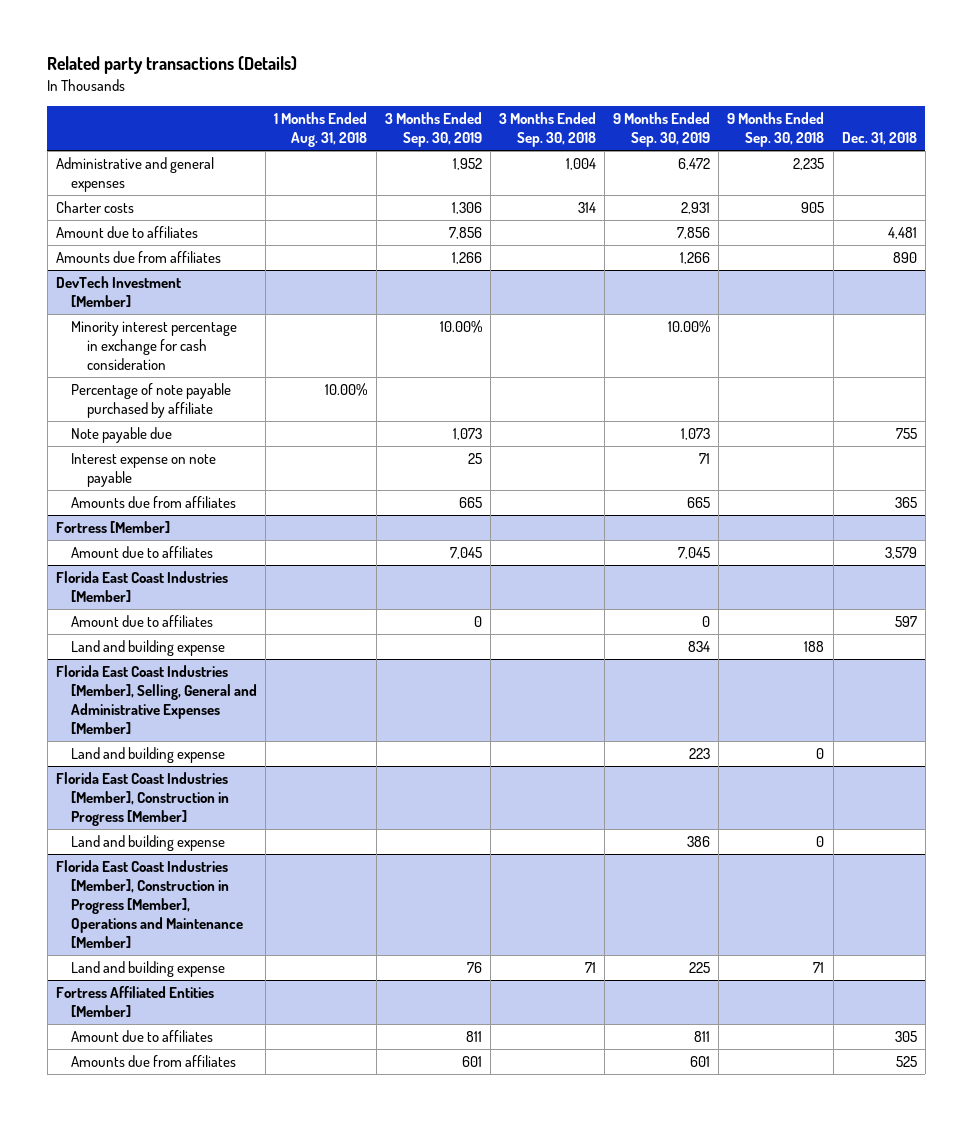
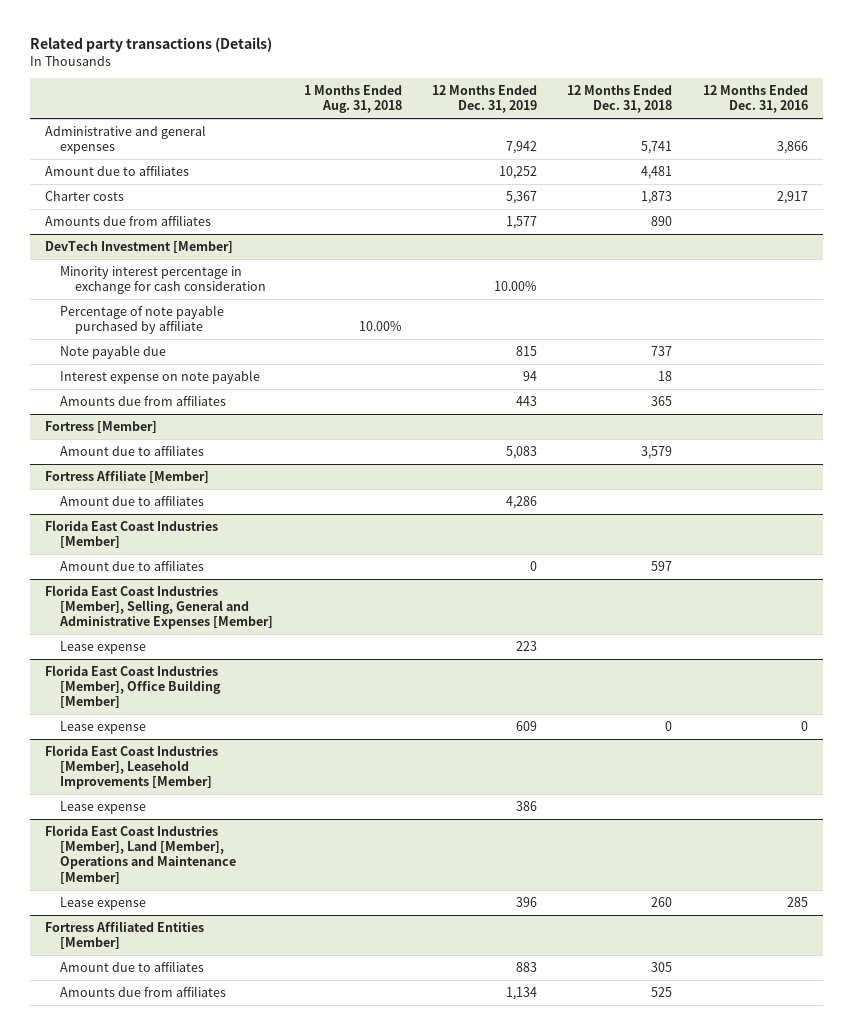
- | 1 Months Ended Aug. 31, 2018 | 3 Months Ended Sep. 30, 2019 | 3 Months Ended Sep. 30, 2018 | 9 Months Ended Sep. 30, 2019 | 9 Months Ended Sep. 30, 2018 | Dec. 31, 2018
+ | 1 Months Ended Aug. 31, 2018 | 12 Months Ended Dec. 31, 2019 | 12 Months Ended Dec. 31, 2018 | 12 Months Ended Dec. 31, 2016
moved down: Charter costs | | 5,367 | 1,873 | 2,917
+ Fortress Affiliate [Member]
+ Amount due to affiliates | | 4,286 | |
@ Florida East Coast Industries [Member]
- Land and building expense | | | | 834 | 188 |
@ Florida East Coast Industries [Member], Selling, General and Administrative Expenses [Member]
- Land and building expense | | | | 223 | 0 |
- Florida East Coast Industries [Member], Construction in Progress [Member]
- Land and building expense | | | | 386 | 0 |
- Florida East Coast Industries [Member], Construction in Progress [Member], Operations and Maintenance [Member]
- Land and building expense | | 76 | 71 | 225 | 71 |
@ Florida East Coast Industries [Member], Selling, General and Administrative Expenses [Member]
+ Lease expense | | 223 | |
+ Florida East Coast Industries [Member], Office Building [Member]
+ Lease expense | | 609 | 0 | 0
+ Florida East Coast Industries [Member], Leasehold Improvements [Member]
+ Lease expense | | 386 | |
+ Florida East Coast Industries [Member], Land [Member], Operations and Maintenance [Member]
+ Lease expense | | 396 | 260 | 285

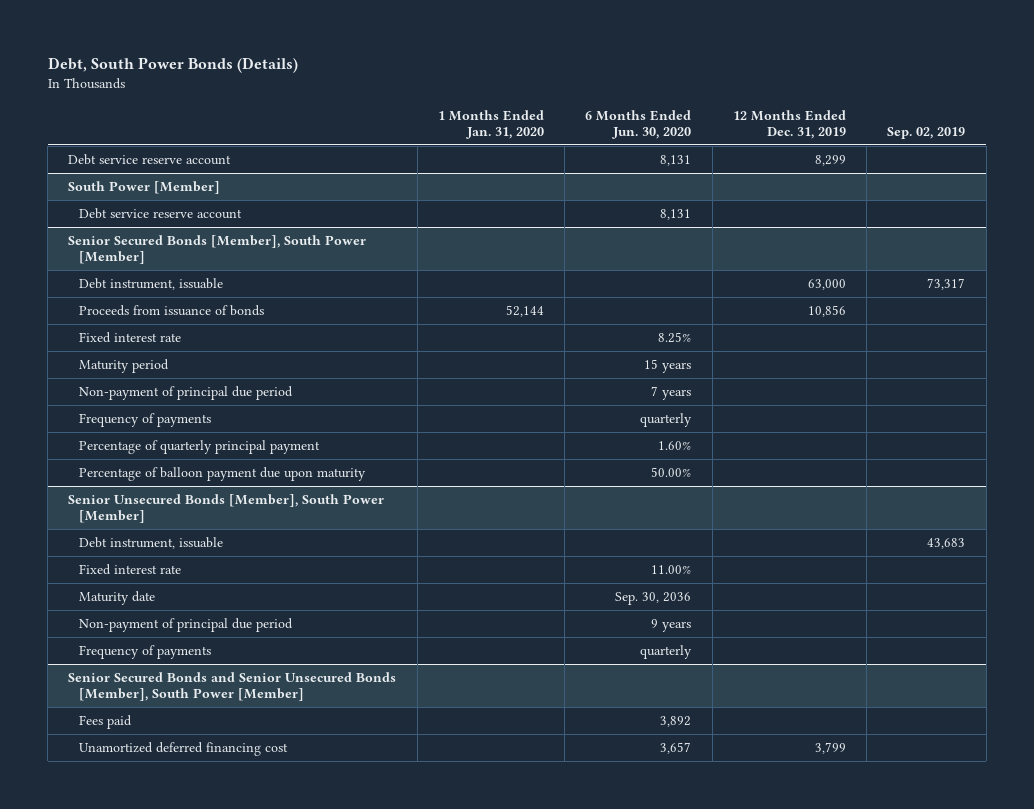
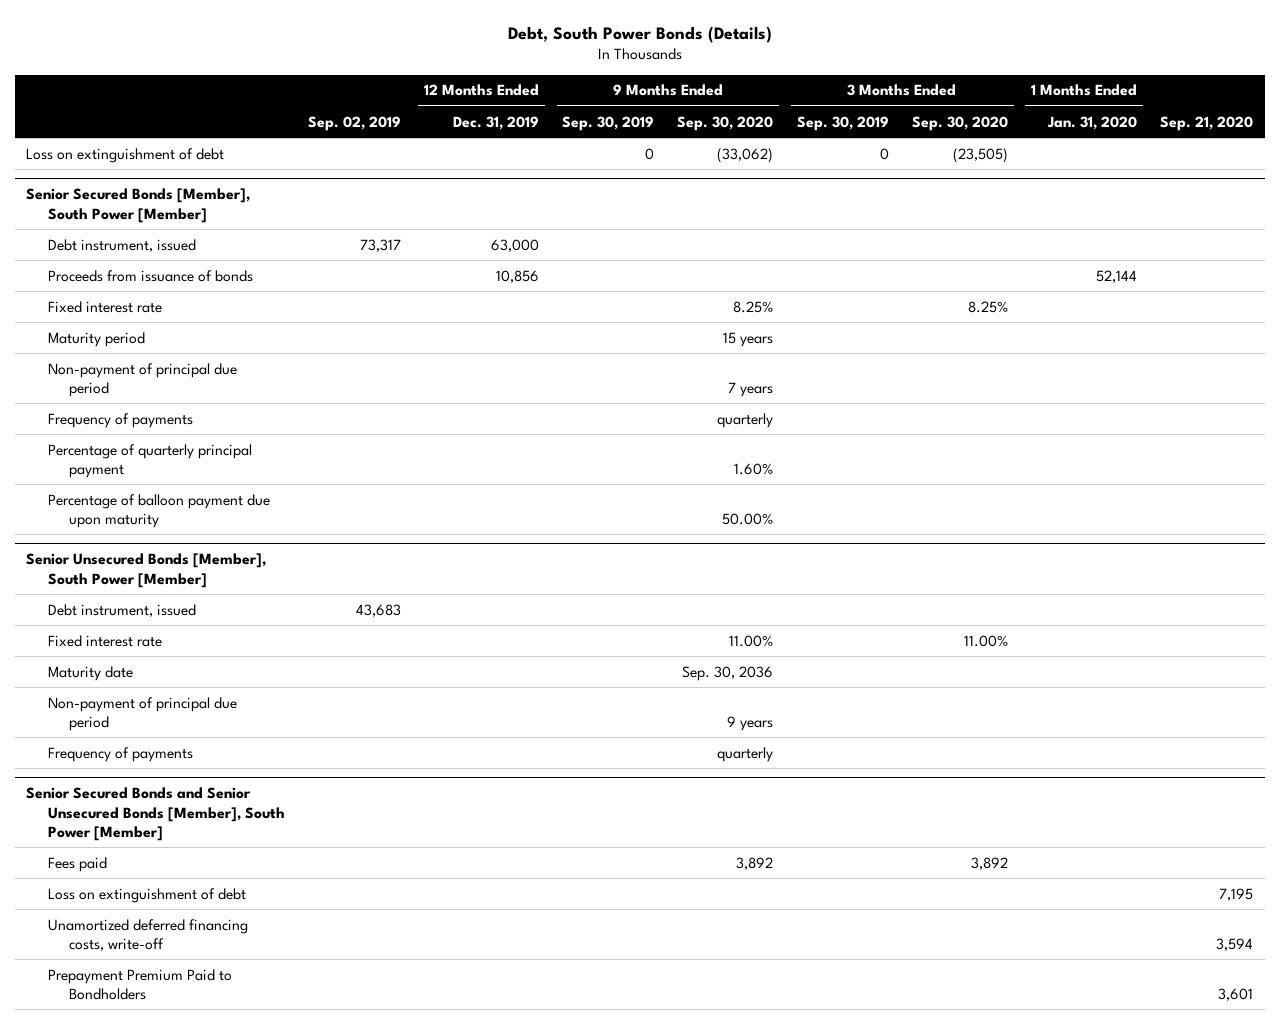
- | 1 Months Ended Jan. 31, 2020 | 6 Months Ended Jun. 30, 2020 | 12 Months Ended Dec. 31, 2019 | Sep. 02, 2019
+ | Sep. 02, 2019 | 12 Months Ended Dec. 31, 2019 | 9 Months Ended Sep. 30, 2019 | 9 Months Ended Sep. 30, 2020 | 3 Months Ended Sep. 30, 2019 | 3 Months Ended Sep. 30, 2020 | 1 Months Ended Jan. 31, 2020 | Sep. 21, 2020
- Debt service reserve account | | 8,131 | 8,299 |
- South Power [Member]
- Debt service reserve account | | 8,131 | |
+ Loss on extinguishment of debt | | | 0 | (33,062) | 0 | (23,505) | |
@ Senior Secured Bonds [Member], South Power [Member]
- Debt instrument, issuable | | | 63,000 | 73,317
+ Debt instrument, issued | 73,317 | 63,000 | | | | | |
@ Senior Unsecured Bonds [Member], South Power [Member]
- Debt instrument, issuable | | | | 43,683
+ Debt instrument, issued | 43,683 | | | | | | |
@ Senior Secured Bonds and Senior Unsecured Bonds [Member], South Power [Member]
- Unamortized deferred financing cost | | 3,657 | 3,799 |
+ Loss on extinguishment of debt | | | | | | | | 7,195
+ Unamortized deferred financing costs, write-off | | | | | | | | 3,594
+ Prepayment Premium Paid to Bondholders | | | | | | | | 3,601

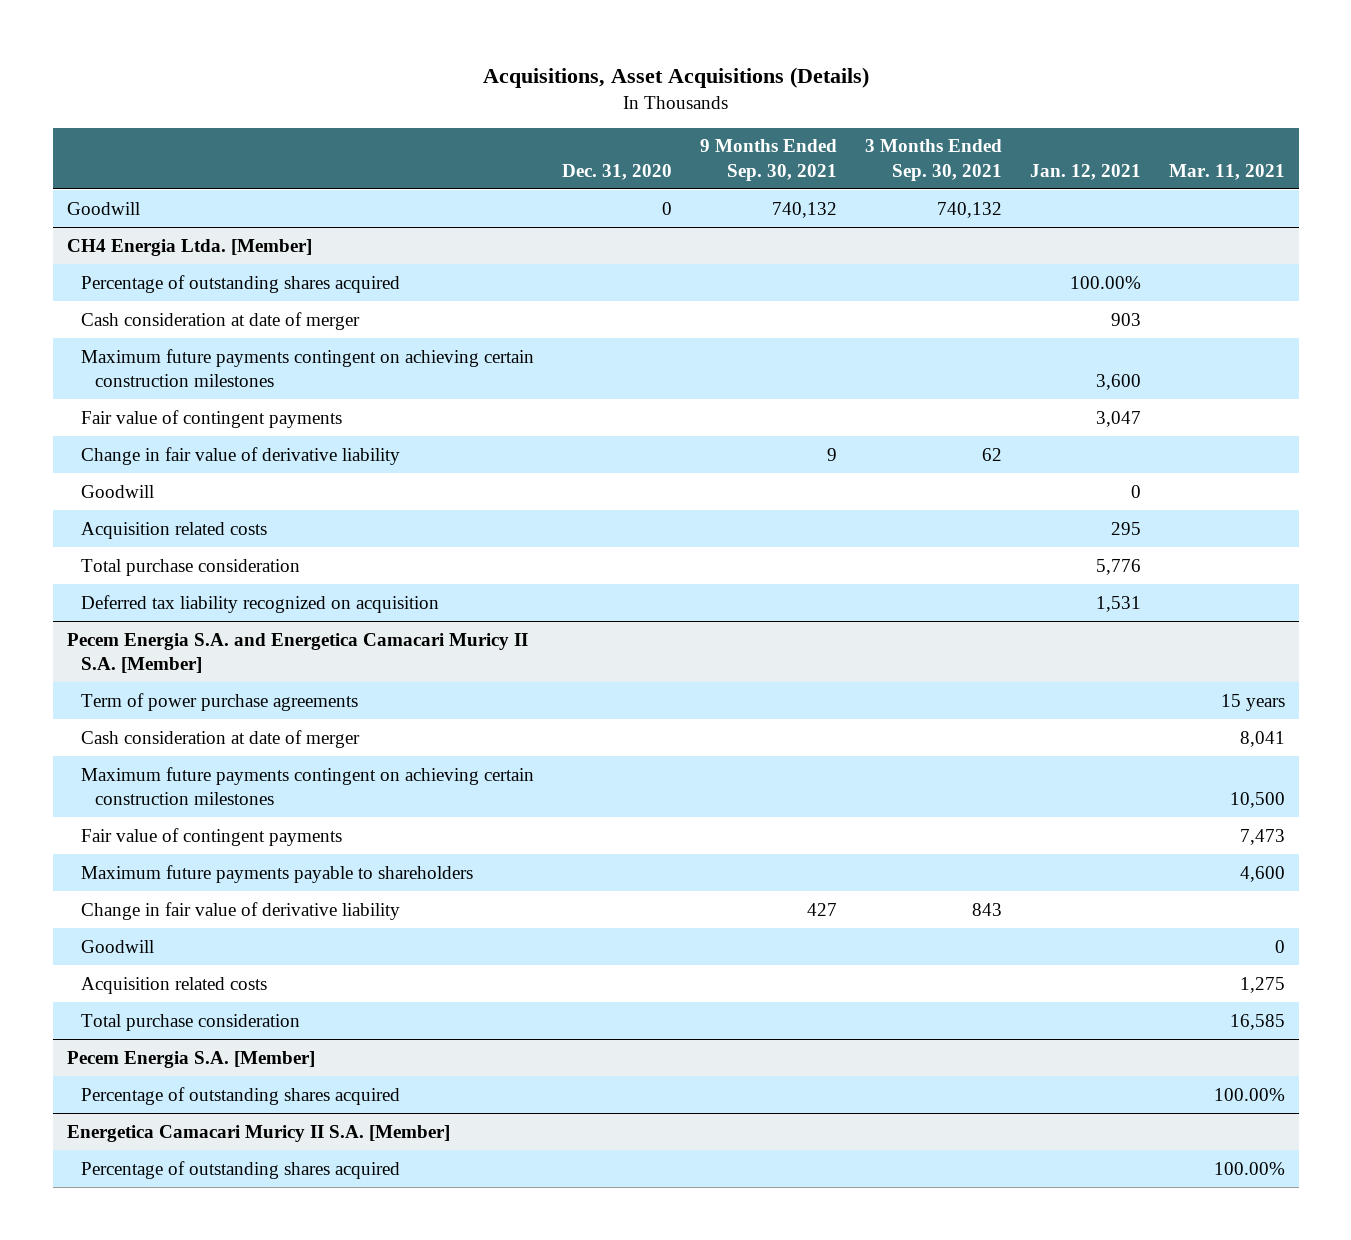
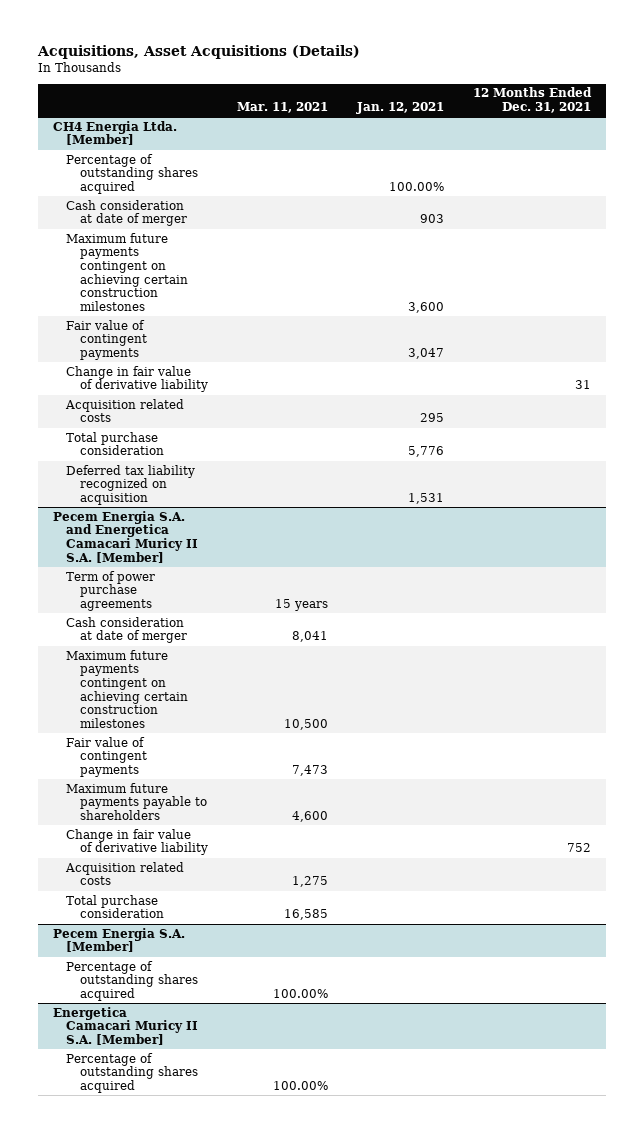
- | Dec. 31, 2020 | 9 Months Ended Sep. 30, 2021 | 3 Months Ended Sep. 30, 2021 | Jan. 12, 2021 | Mar. 11, 2021
+ | Mar. 11, 2021 | Jan. 12, 2021 | 12 Months Ended Dec. 31, 2021
- Goodwill | 0 | 740,132 | 740,132 | |
@ CH4 Energia Ltda. [Member]
- Goodwill | | | | 0 |
@ Pecem Energia S.A. and Energetica Camacari Muricy II S.A. [Member]
- Goodwill | | | | | 0

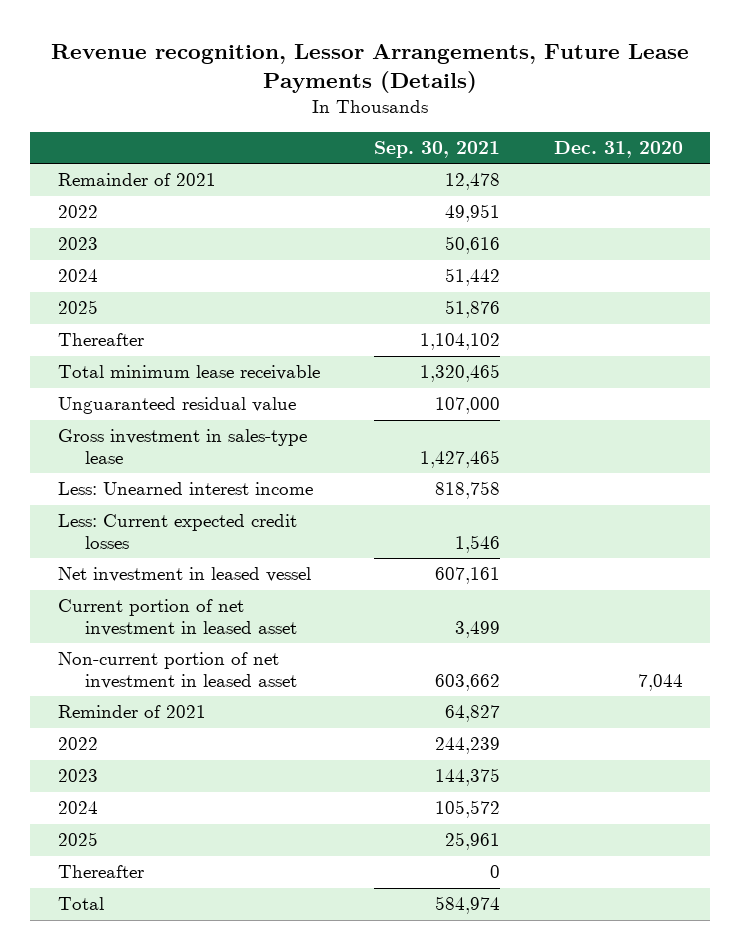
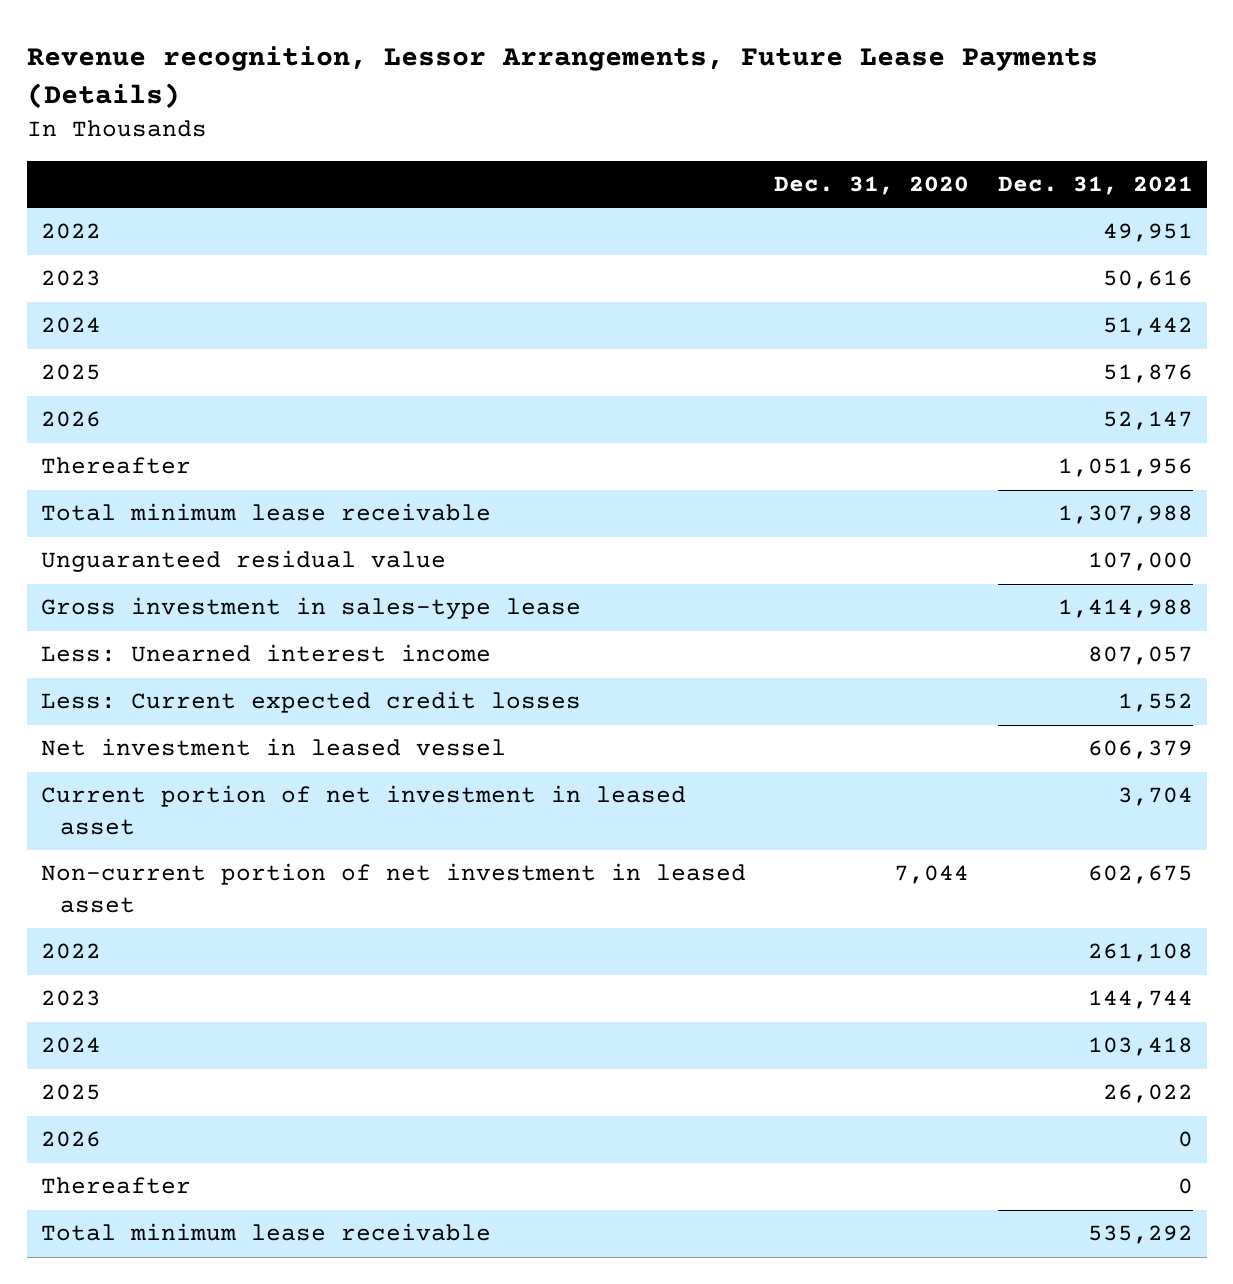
- | Sep. 30, 2021 | Dec. 31, 2020
+ | Dec. 31, 2020 | Dec. 31, 2021
- Remainder of 2021 | 12,478 |
+ 2026 | | 52,147
- Reminder of 2021 | 64,827 |
+ 2026 | | 0
- Total | 584,974 |
+ Total minimum lease receivable | | 535,292

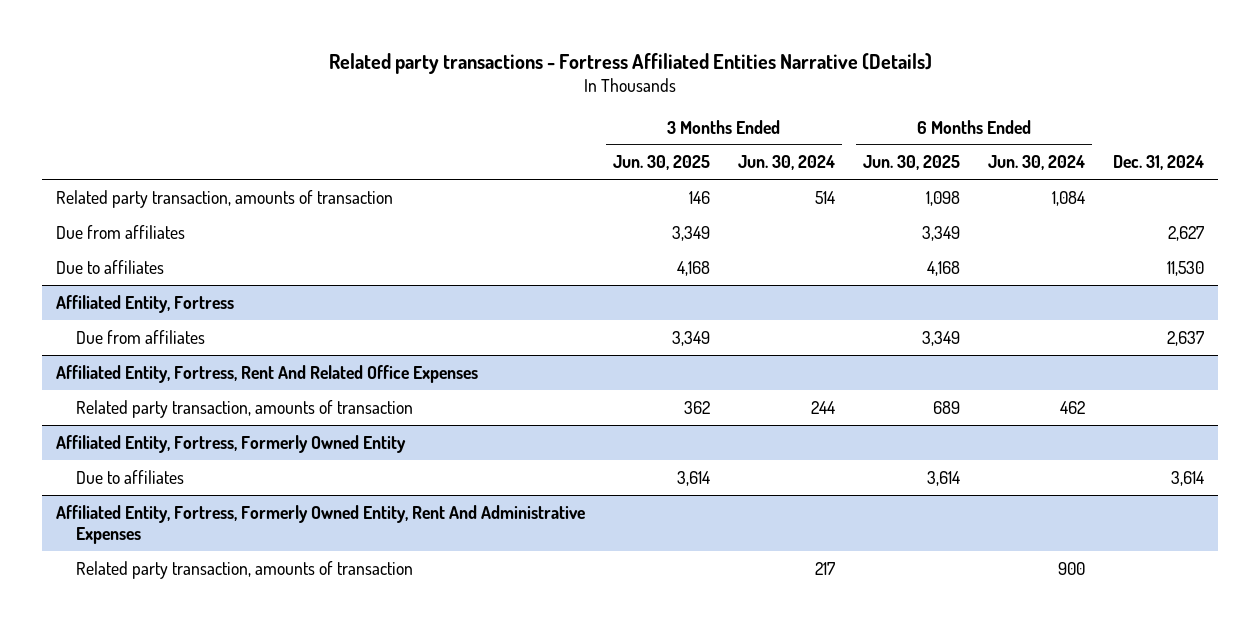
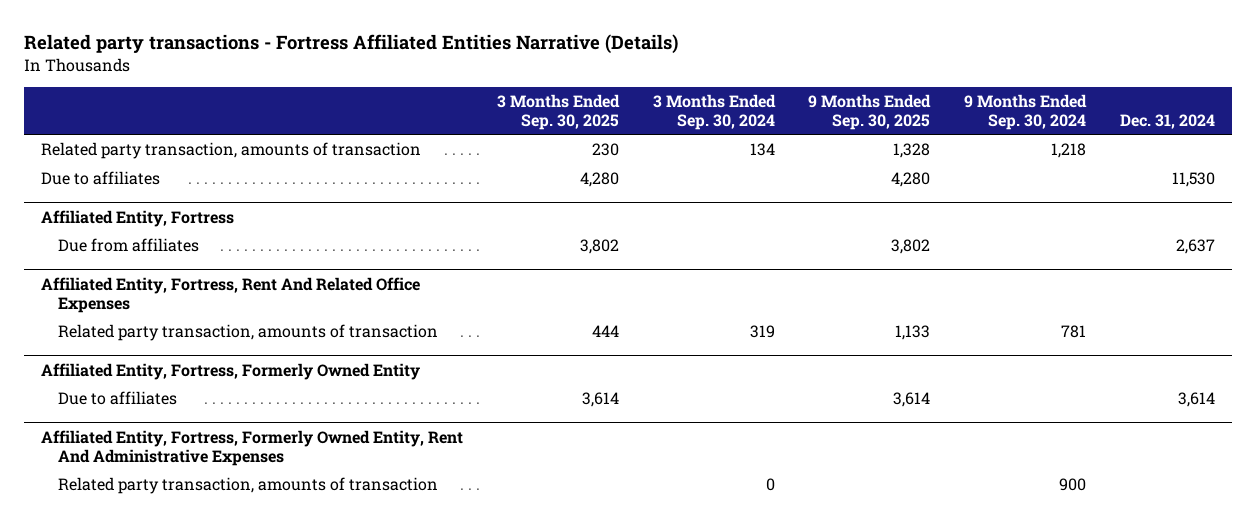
- | 3 Months Ended Jun. 30, 2025 | 3 Months Ended Jun. 30, 2024 | 6 Months Ended Jun. 30, 2025 | 6 Months Ended Jun. 30, 2024 | Dec. 31, 2024
+ | 3 Months Ended Sep. 30, 2025 | 3 Months Ended Sep. 30, 2024 | 9 Months Ended Sep. 30, 2025 | 9 Months Ended Sep. 30, 2024 | Dec. 31, 2024
- Due from affiliates | 3,349 | | 3,349 | | 2,627

